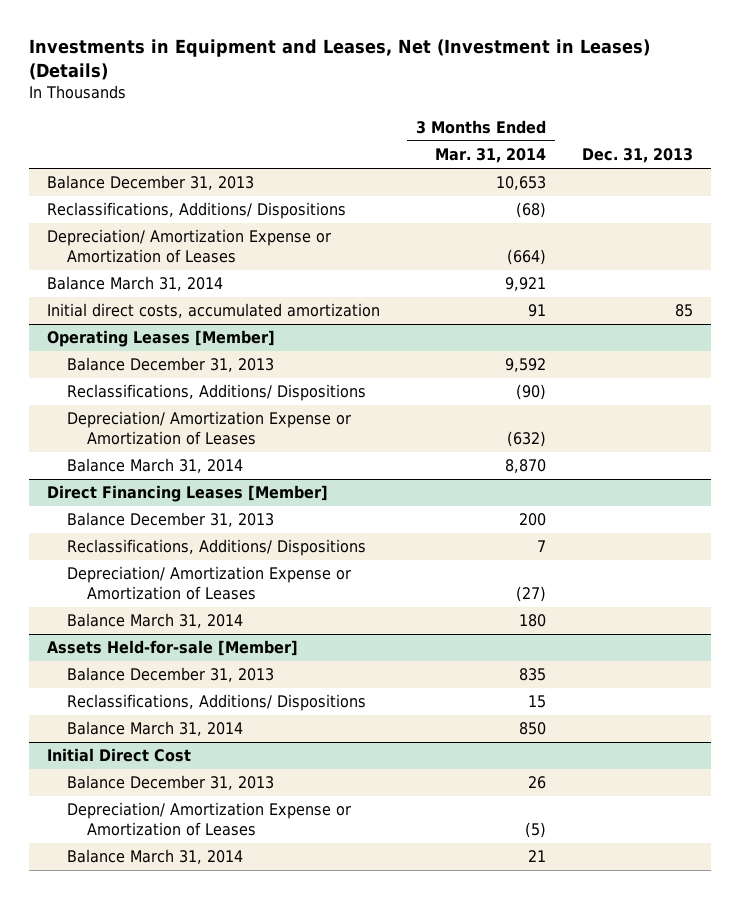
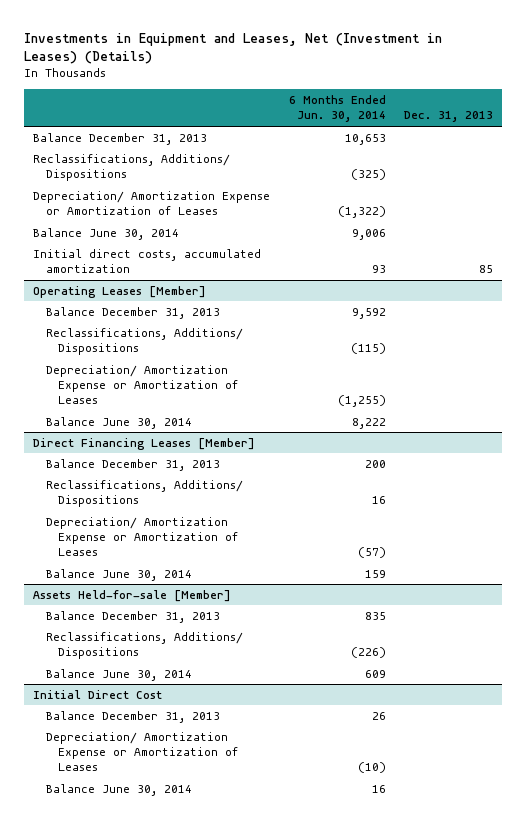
- | 3 Months Ended Mar. 31, 2014 | Dec. 31, 2013
+ | 6 Months Ended Jun. 30, 2014 | Dec. 31, 2013
- Balance March 31, 2014 | 9,921 |
+ Balance June 30, 2014 | 9,006 |
@ Operating Leases [Member]
- Balance March 31, 2014 | 8,870 |
+ Balance June 30, 2014 | 8,222 |
@ Direct Financing Leases [Member]
- Balance March 31, 2014 | 180 |
+ Balance June 30, 2014 | 159 |
@ Assets Held-for-sale [Member]
- Balance March 31, 2014 | 850 |
+ Balance June 30, 2014 | 609 |
@ Initial Direct Cost
- Balance March 31, 2014 | 21 |
+ Balance June 30, 2014 | 16 |

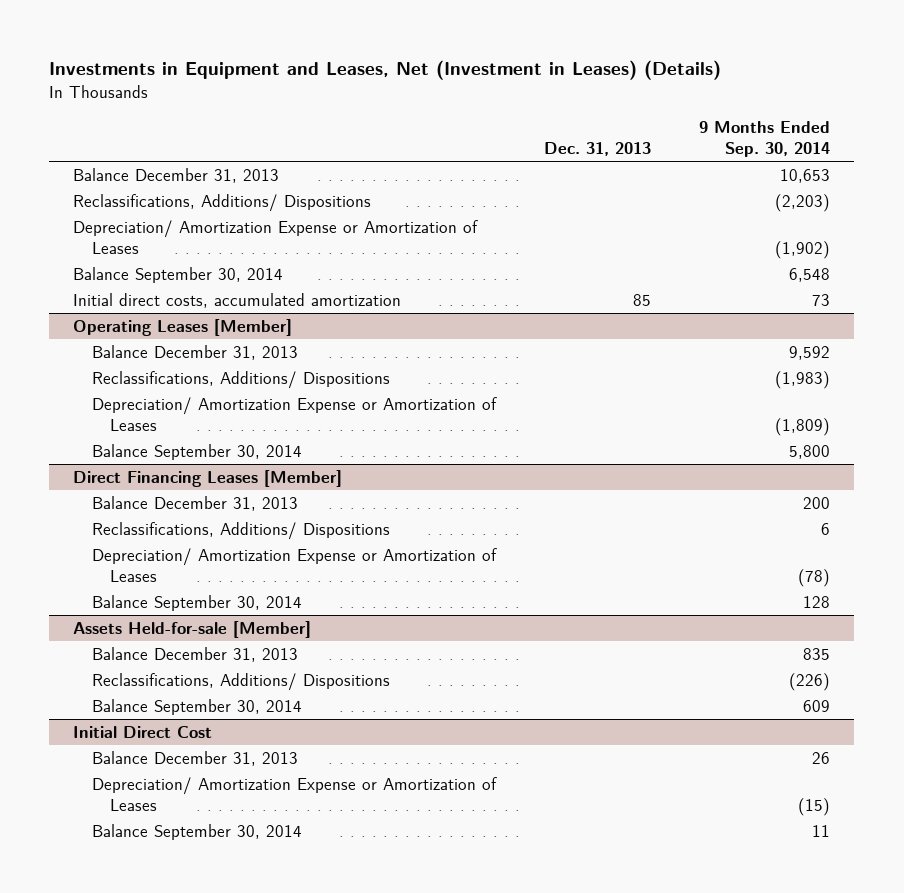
- | 6 Months Ended Jun. 30, 2014 | Dec. 31, 2013
+ | Dec. 31, 2013 | 9 Months Ended Sep. 30, 2014
- Balance June 30, 2014 | 9,006 |
+ Balance September 30, 2014 | | 6,548
@ Operating Leases [Member]
- Balance June 30, 2014 | 8,222 |
+ Balance September 30, 2014 | | 5,800
@ Direct Financing Leases [Member]
- Balance June 30, 2014 | 159 |
+ Balance September 30, 2014 | | 128
@ Assets Held-for-sale [Member]
- Balance June 30, 2014 | 609 |
+ Balance September 30, 2014 | | 609
@ Initial Direct Cost
- Balance June 30, 2014 | 16 |
+ Balance September 30, 2014 | | 11

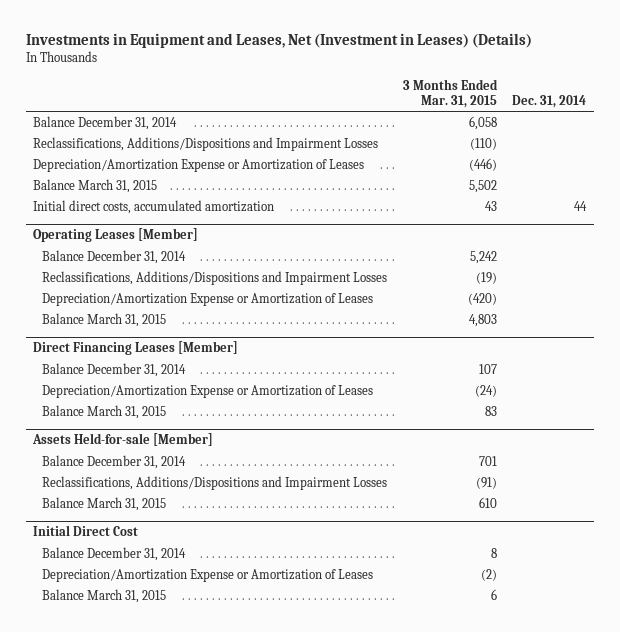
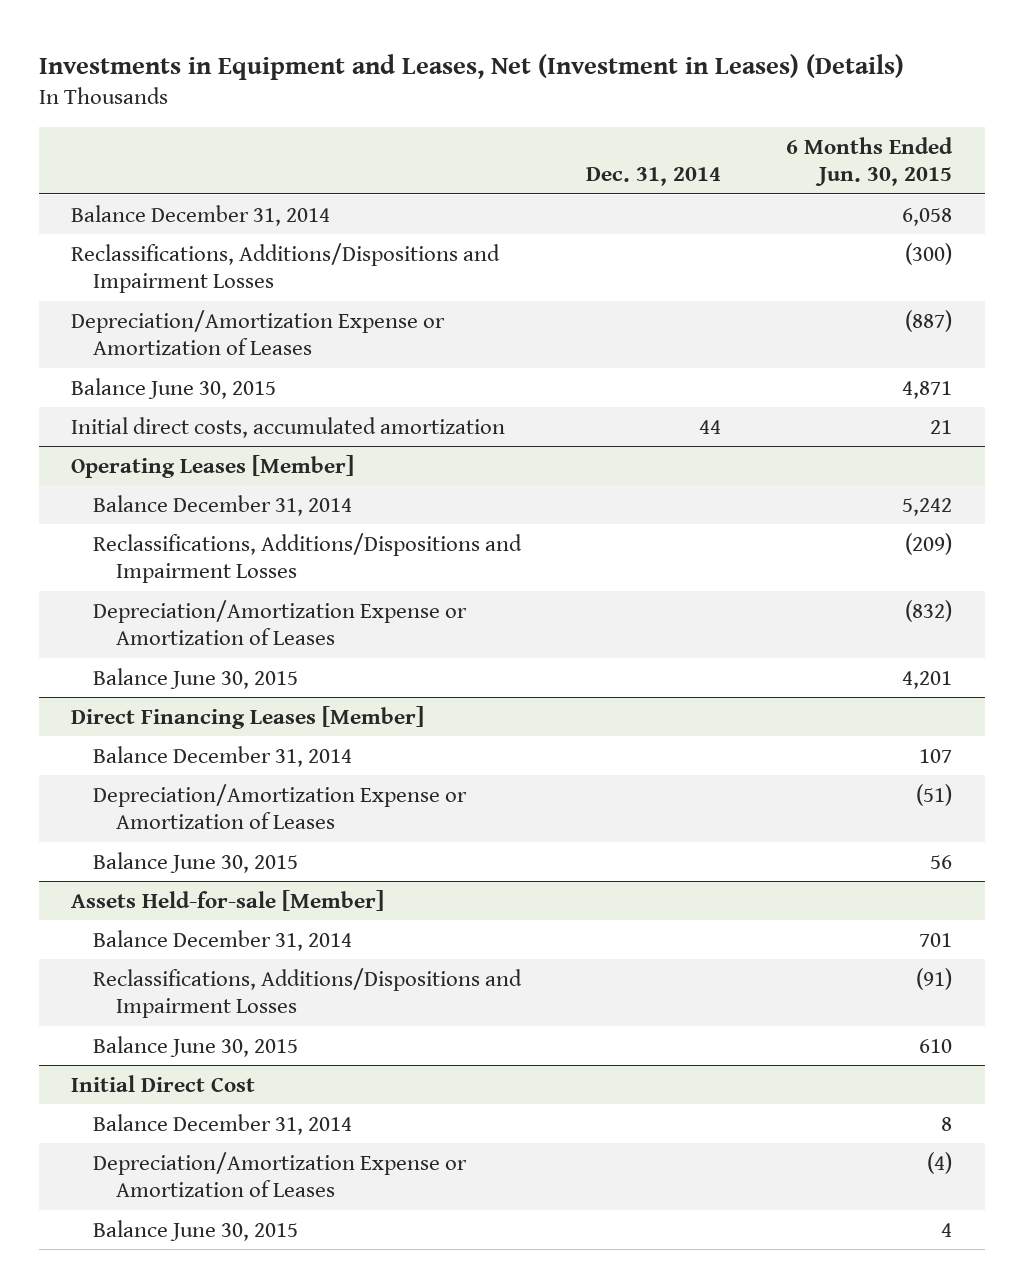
- | 3 Months Ended Mar. 31, 2015 | Dec. 31, 2014
+ | Dec. 31, 2014 | 6 Months Ended Jun. 30, 2015
- Balance March 31, 2015 | 5,502 |
+ Balance June 30, 2015 | | 4,871
@ Operating Leases [Member]
- Balance March 31, 2015 | 4,803 |
+ Balance June 30, 2015 | | 4,201
@ Direct Financing Leases [Member]
- Balance March 31, 2015 | 83 |
+ Balance June 30, 2015 | | 56
@ Assets Held-for-sale [Member]
- Balance March 31, 2015 | 610 |
+ Balance June 30, 2015 | | 610
@ Initial Direct Cost
- Balance March 31, 2015 | 6 |
+ Balance June 30, 2015 | | 4

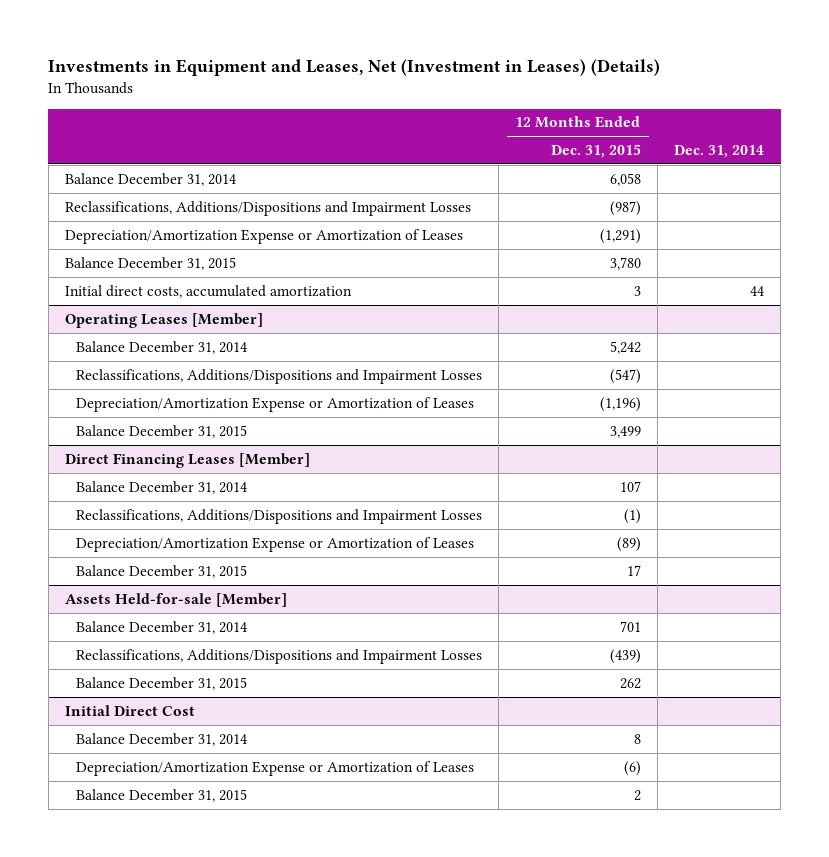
- | Dec. 31, 2014 | 6 Months Ended Jun. 30, 2015
+ | 12 Months Ended Dec. 31, 2015 | Dec. 31, 2014
- Balance June 30, 2015 | | 4,871
+ Balance December 31, 2015 | 3,780 |
@ Operating Leases [Member]
- Balance June 30, 2015 | | 4,201
+ Balance December 31, 2015 | 3,499 |
@ Direct Financing Leases [Member]
+ Reclassifications, Additions/Dispositions and Impairment Losses | (1) |
- Balance June 30, 2015 | | 56
+ Balance December 31, 2015 | 17 |
@ Assets Held-for-sale [Member]
- Balance June 30, 2015 | | 610
+ Balance December 31, 2015 | 262 |
@ Initial Direct Cost
- Balance June 30, 2015 | | 4
+ Balance December 31, 2015 | 2 |

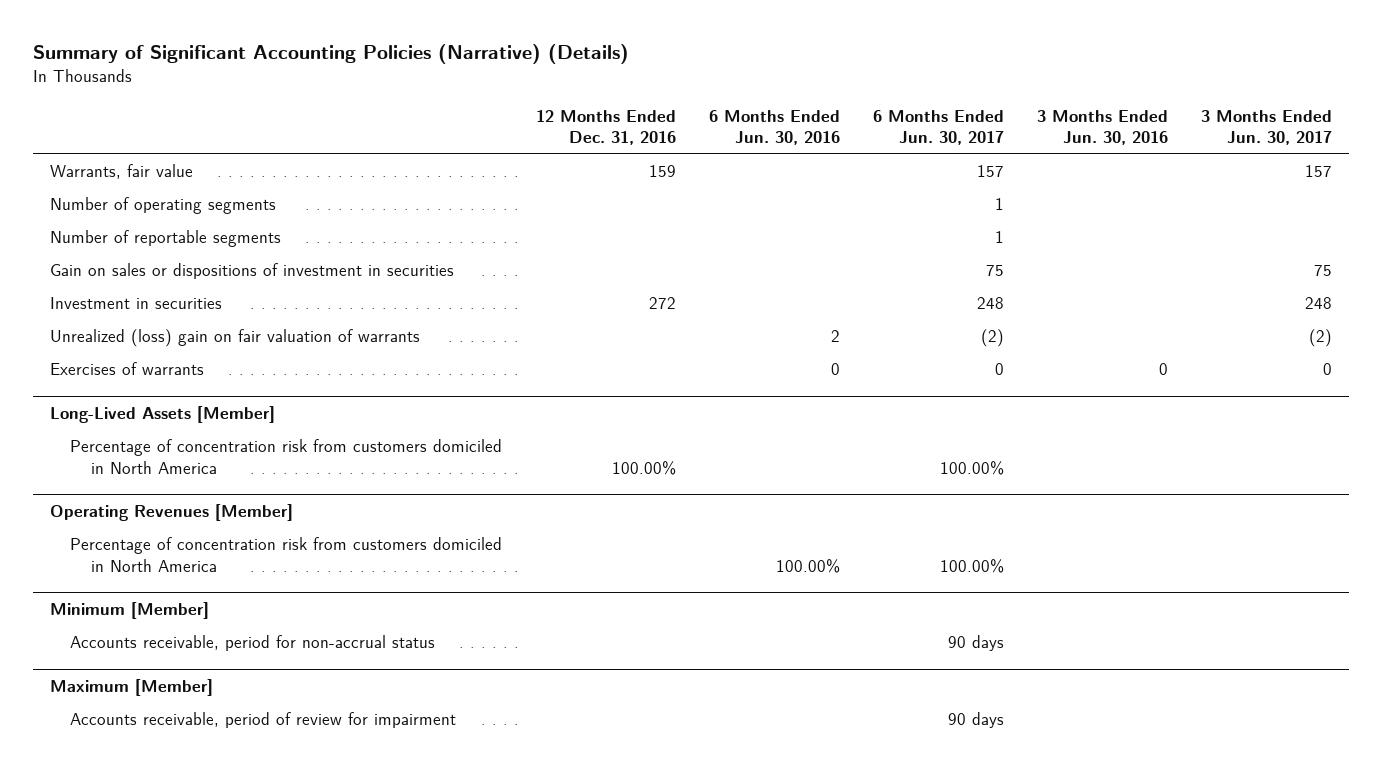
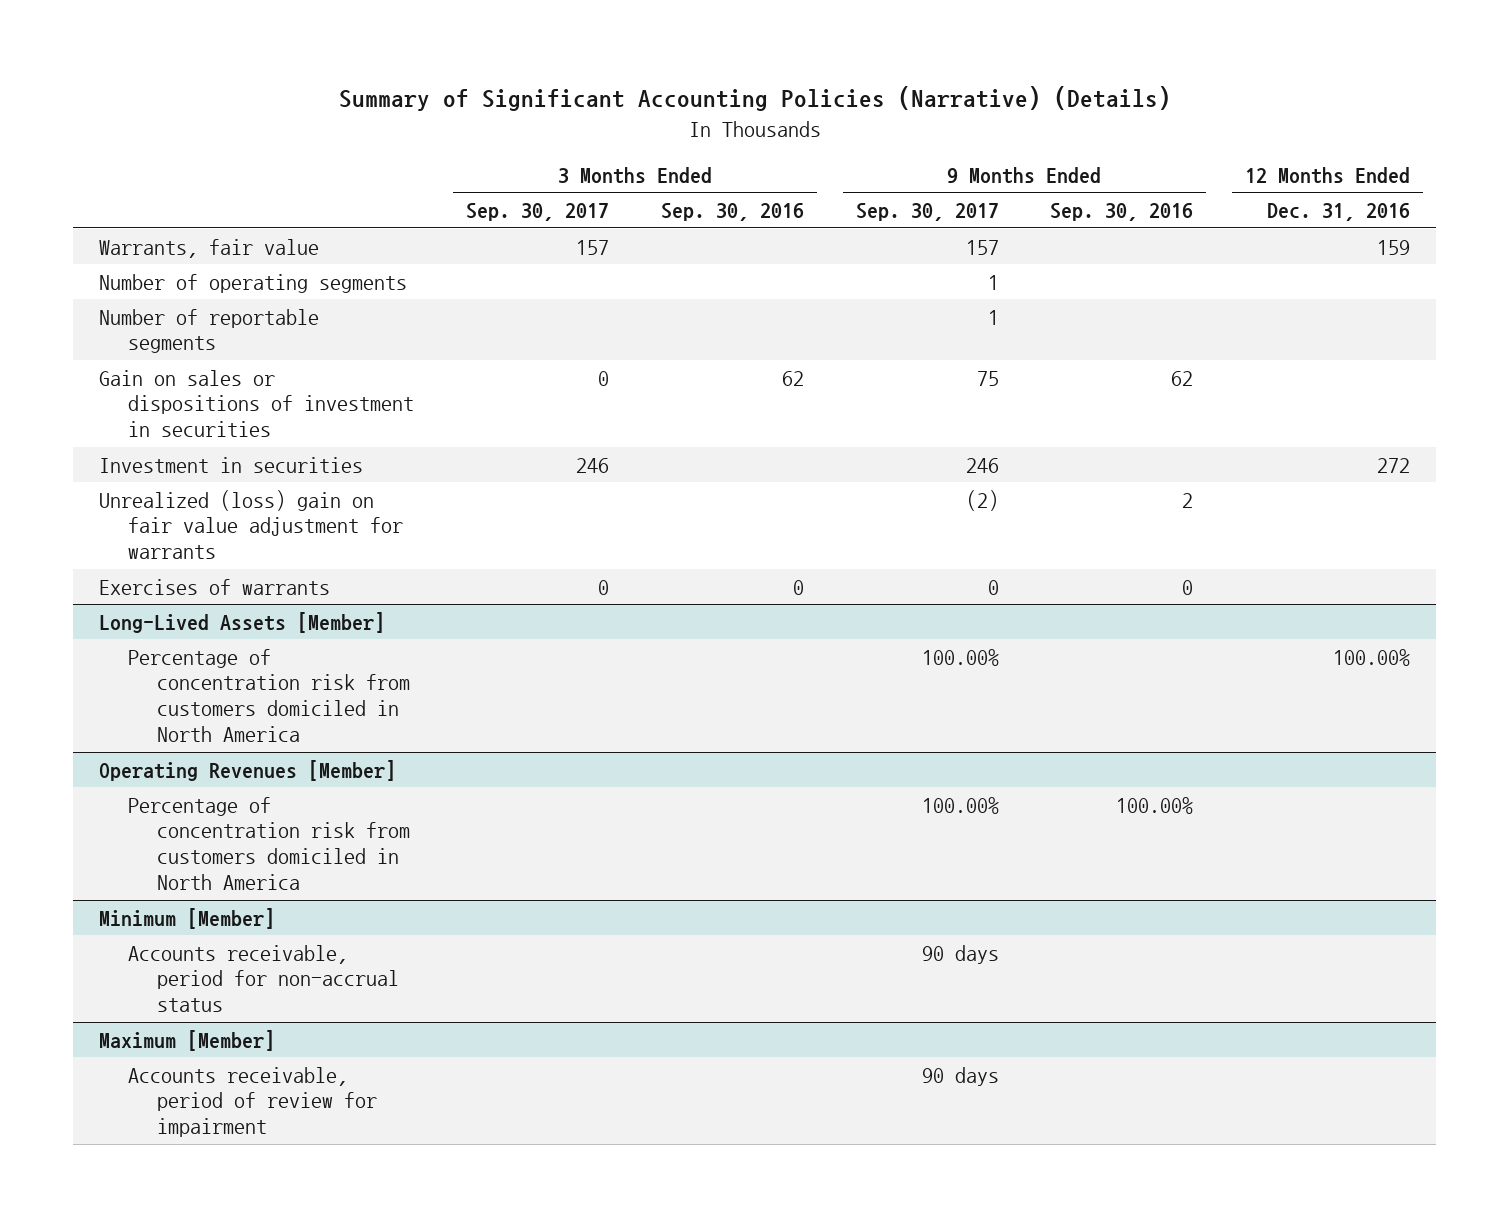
- | 12 Months Ended Dec. 31, 2016 | 6 Months Ended Jun. 30, 2016 | 6 Months Ended Jun. 30, 2017 | 3 Months Ended Jun. 30, 2016 | 3 Months Ended Jun. 30, 2017
+ | 3 Months Ended Sep. 30, 2017 | 3 Months Ended Sep. 30, 2016 | 9 Months Ended Sep. 30, 2017 | 9 Months Ended Sep. 30, 2016 | 12 Months Ended Dec. 31, 2016
- Unrealized (loss) gain on fair valuation of warrants | | 2 | (2) | | (2)
+ Unrealized (loss) gain on fair value adjustment for warrants | | | (2) | 2 |

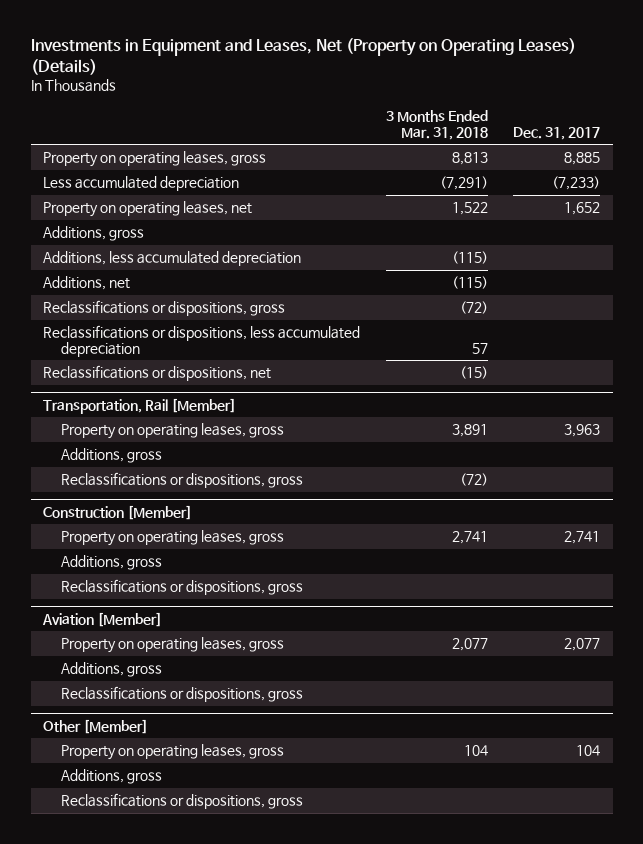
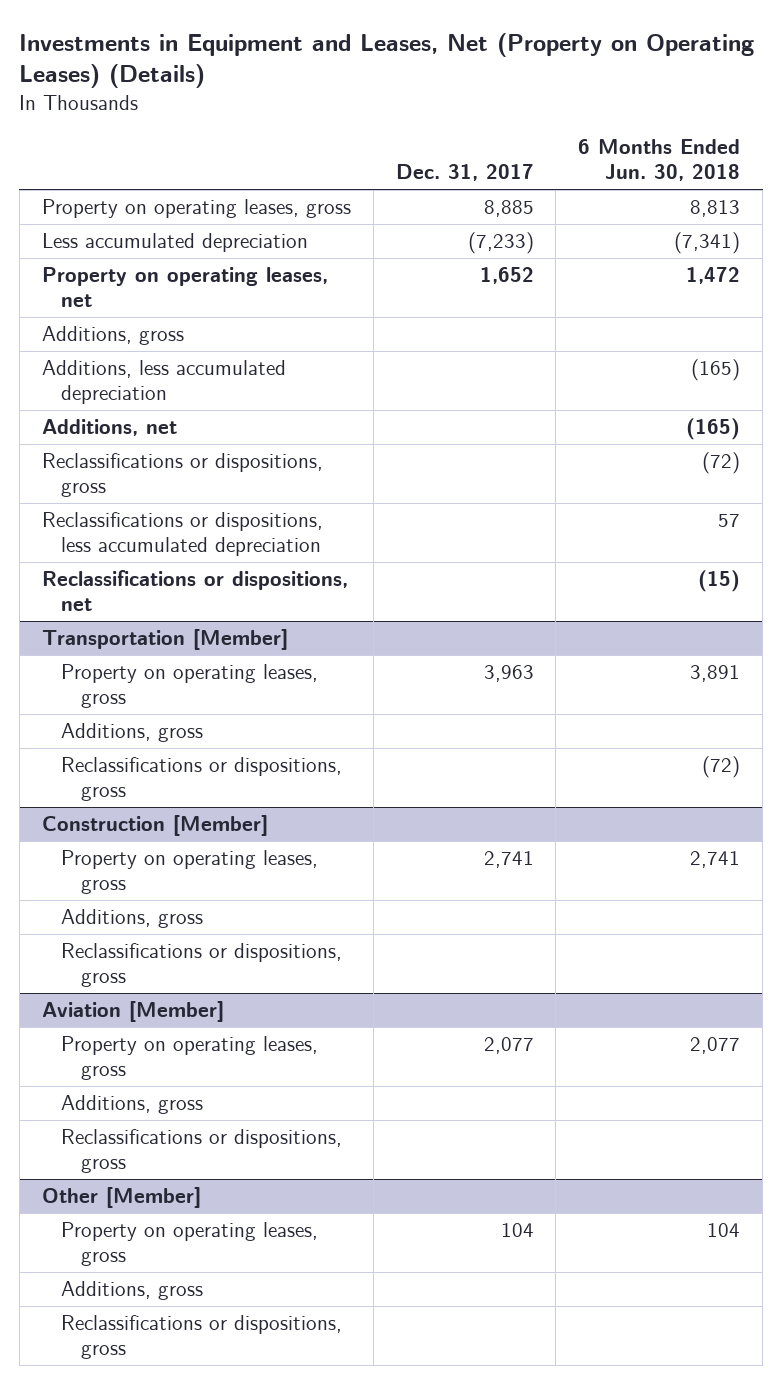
- | 3 Months Ended Mar. 31, 2018 | Dec. 31, 2017
+ | Dec. 31, 2017 | 6 Months Ended Jun. 30, 2018
- Transportation, Rail [Member]
+ Transportation [Member]

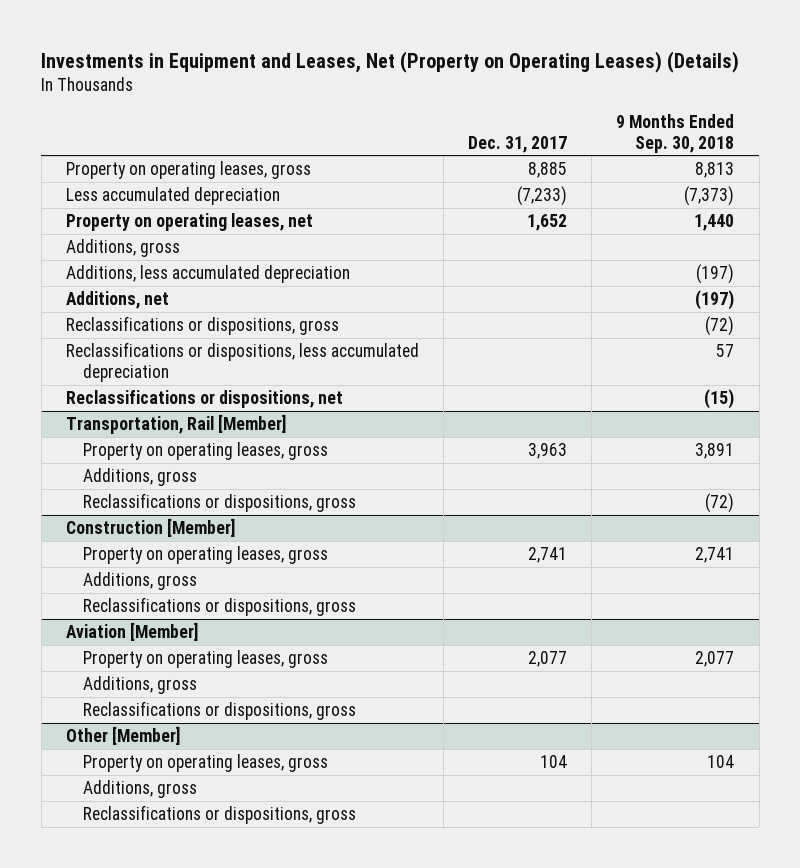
- | Dec. 31, 2017 | 6 Months Ended Jun. 30, 2018
+ | Dec. 31, 2017 | 9 Months Ended Sep. 30, 2018
- Transportation [Member]
+ Transportation, Rail [Member]

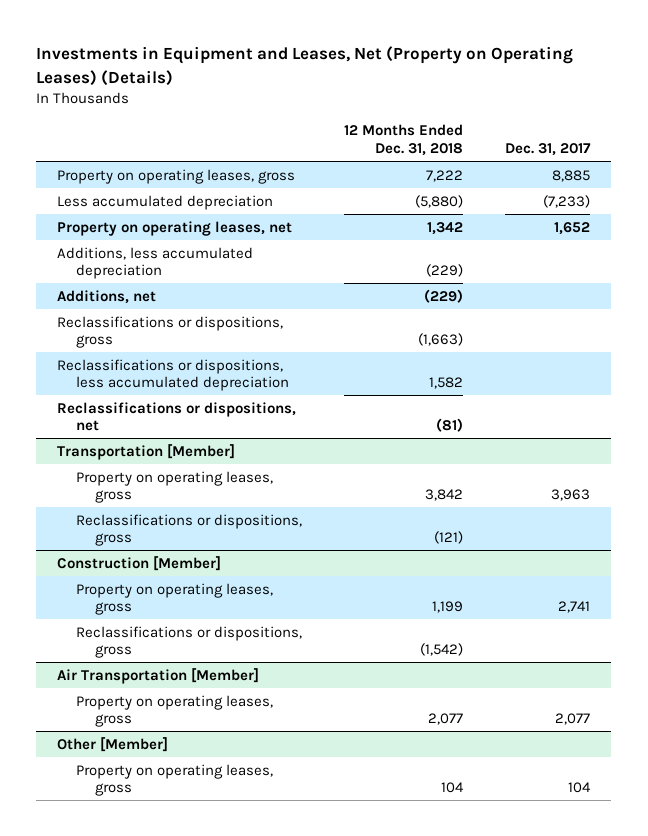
- | Dec. 31, 2017 | 9 Months Ended Sep. 30, 2018
+ | 12 Months Ended Dec. 31, 2018 | Dec. 31, 2017
- Additions, gross
- Transportation, Rail [Member]
+ Transportation [Member]
- Additions, gross
@ Construction [Member]
- Additions, gross
- Aviation [Member]
+ Air Transportation [Member]
- Additions, gross
- Reclassifications or dispositions, gross
@ Other [Member]
- Additions, gross
- Reclassifications or dispositions, gross

